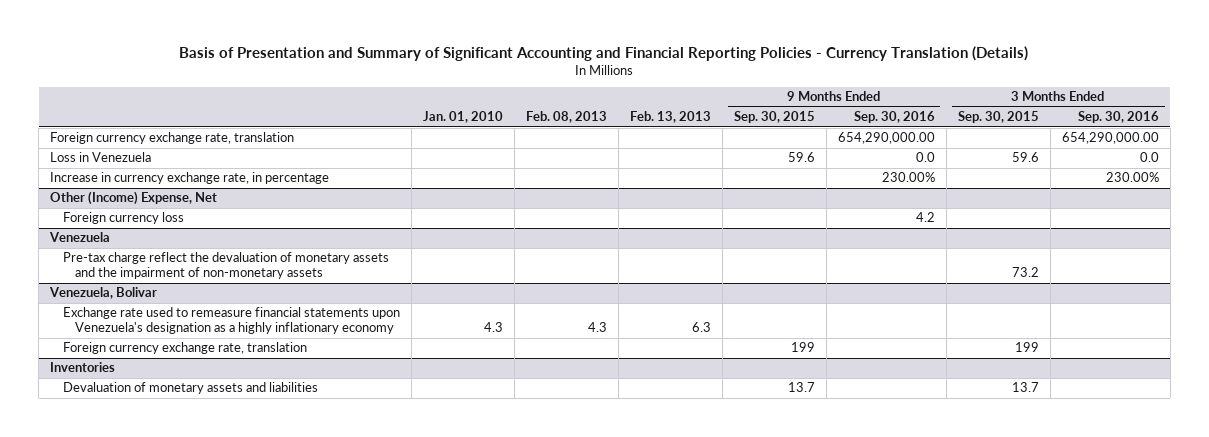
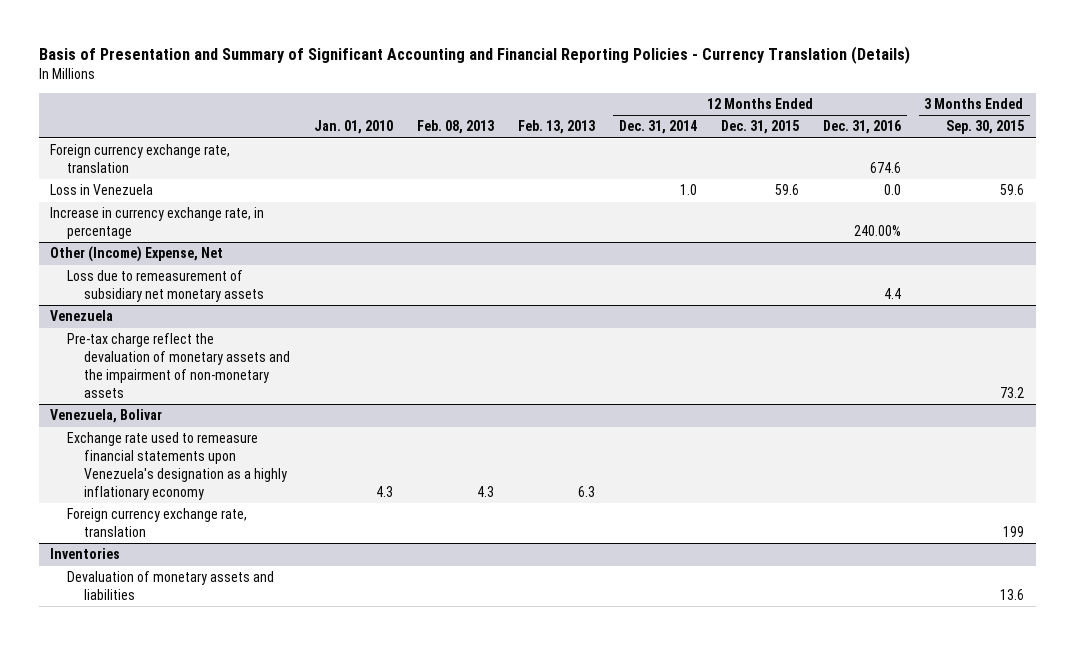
- | Jan. 01, 2010 | Feb. 08, 2013 | Feb. 13, 2013 | 9 Months Ended Sep. 30, 2015 | 9 Months Ended Sep. 30, 2016 | 3 Months Ended Sep. 30, 2015 | 3 Months Ended Sep. 30, 2016
+ | Jan. 01, 2010 | Feb. 08, 2013 | Feb. 13, 2013 | 12 Months Ended Dec. 31, 2014 | 12 Months Ended Dec. 31, 2015 | 12 Months Ended Dec. 31, 2016 | 3 Months Ended Sep. 30, 2015
@ Other (Income) Expense, Net
- Foreign currency loss | | | | | 4.2 | |
+ Loss due to remeasurement of subsidiary net monetary assets | | | | | | 4.4 |
@ Inventories
- Devaluation of monetary assets and liabilities | | | | 13.7 | | 13.7 |
+ Devaluation of monetary assets and liabilities | | | | | | | 13.6

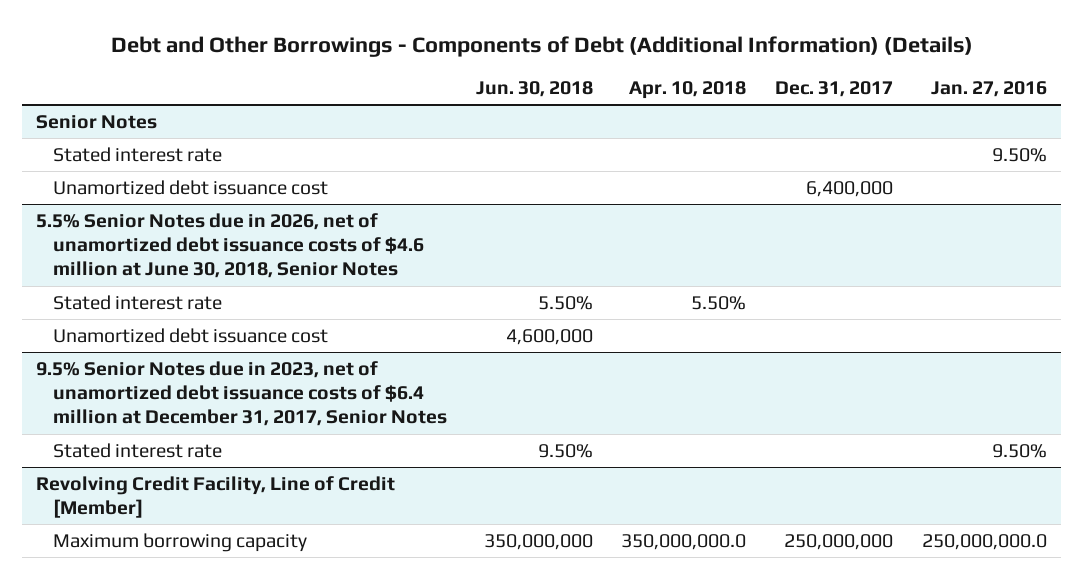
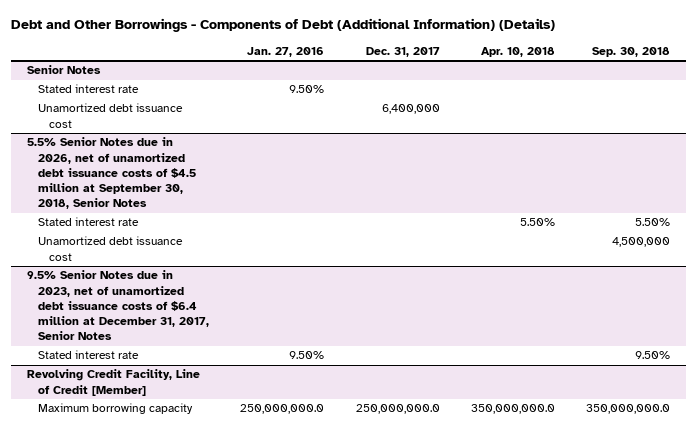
- | Jun. 30, 2018 | Apr. 10, 2018 | Dec. 31, 2017 | Jan. 27, 2016
+ | Jan. 27, 2016 | Dec. 31, 2017 | Apr. 10, 2018 | Sep. 30, 2018
- 5.5% Senior Notes due in 2026, net of unamortized debt issuance costs of $4.6 million at June 30, 2018, Senior Notes
+ 5.5% Senior Notes due in 2026, net of unamortized debt issuance costs of $4.5 million at September 30, 2018, Senior Notes
@ Revolving Credit Facility, Line of Credit [Member]
- Maximum borrowing capacity | 350,000,000 | 350,000,000.0 | 250,000,000 | 250,000,000.0
+ Maximum borrowing capacity | 250,000,000.0 | 250,000,000.0 | 350,000,000.0 | 350,000,000.0

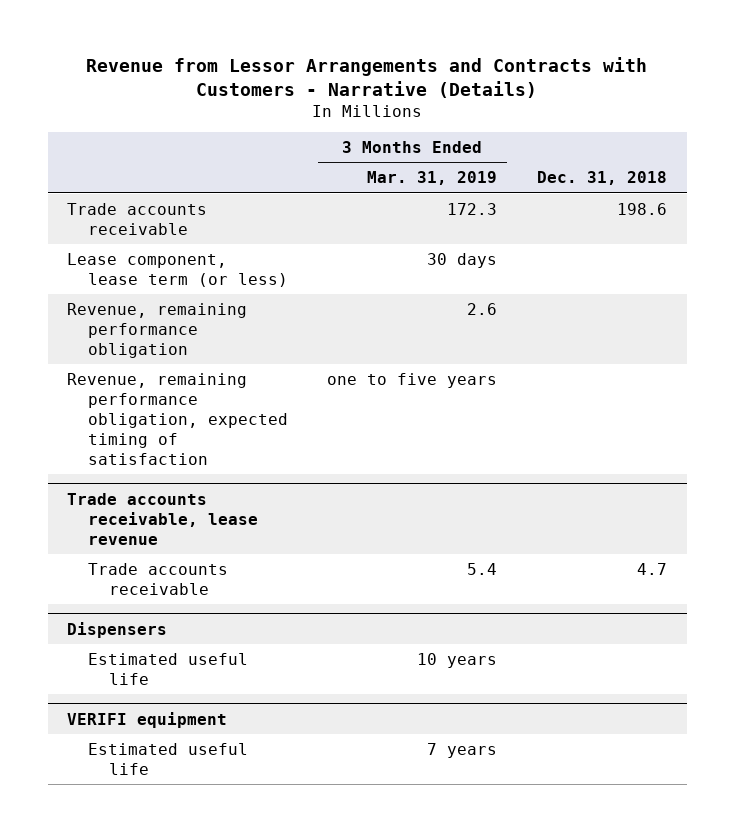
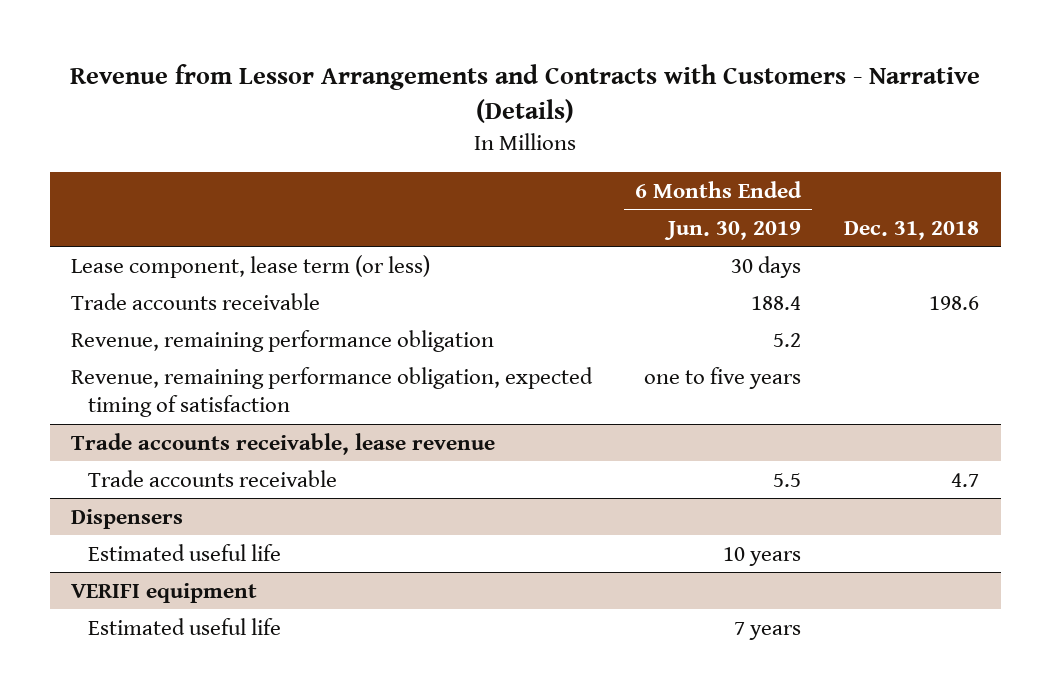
- | 3 Months Ended Mar. 31, 2019 | Dec. 31, 2018
+ | 6 Months Ended Jun. 30, 2019 | Dec. 31, 2018
moved down: Trade accounts receivable | 188.4 | 198.6

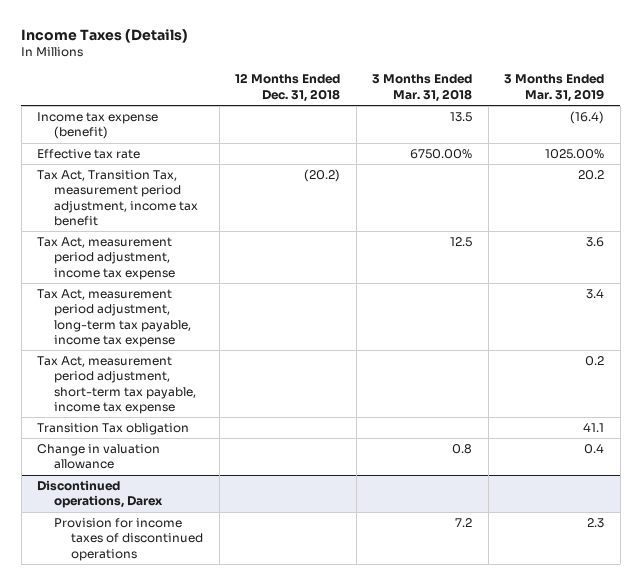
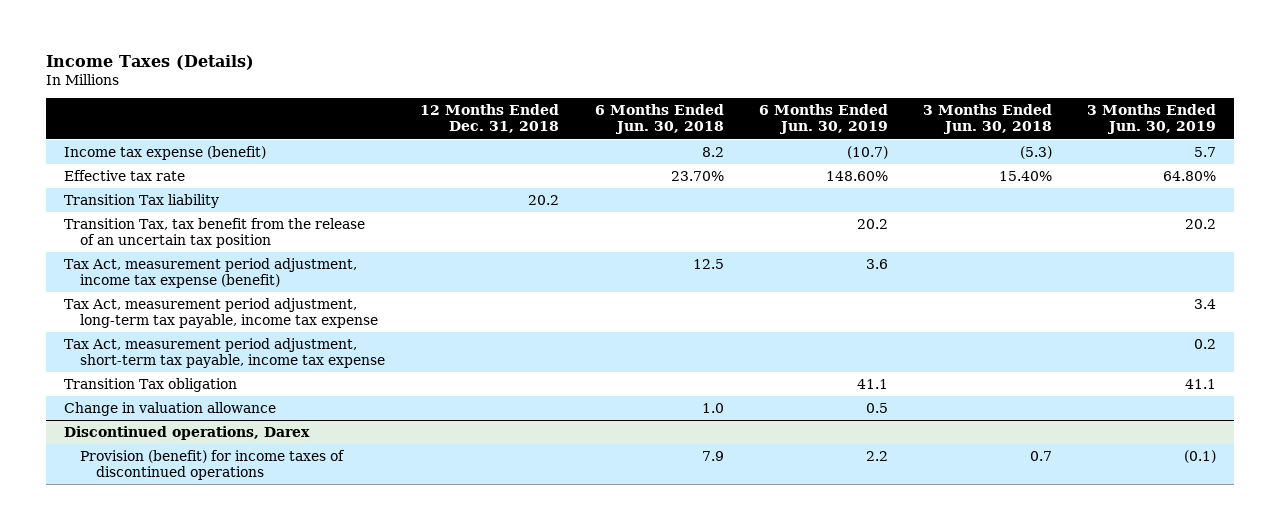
- | 12 Months Ended Dec. 31, 2018 | 3 Months Ended Mar. 31, 2018 | 3 Months Ended Mar. 31, 2019
+ | 12 Months Ended Dec. 31, 2018 | 6 Months Ended Jun. 30, 2018 | 6 Months Ended Jun. 30, 2019 | 3 Months Ended Jun. 30, 2018 | 3 Months Ended Jun. 30, 2019
- Tax Act, Transition Tax, measurement period adjustment, income tax benefit | (20.2) | | 20.2
- Tax Act, measurement period adjustment, income tax expense | | 12.5 | 3.6
+ Transition Tax liability | 20.2 | | | |
+ Transition Tax, tax benefit from the release of an uncertain tax position | | | 20.2 | | 20.2
+ Tax Act, measurement period adjustment, income tax expense (benefit) | | 12.5 | 3.6 | |
@ Discontinued operations, Darex
- Provision for income taxes of discontinued operations | | 7.2 | 2.3
+ Provision (benefit) for income taxes of discontinued operations | | 7.9 | 2.2 | 0.7 | (0.1)

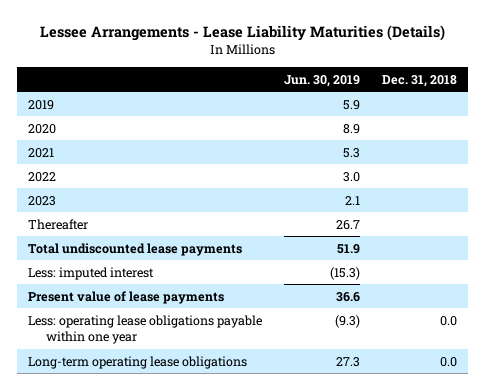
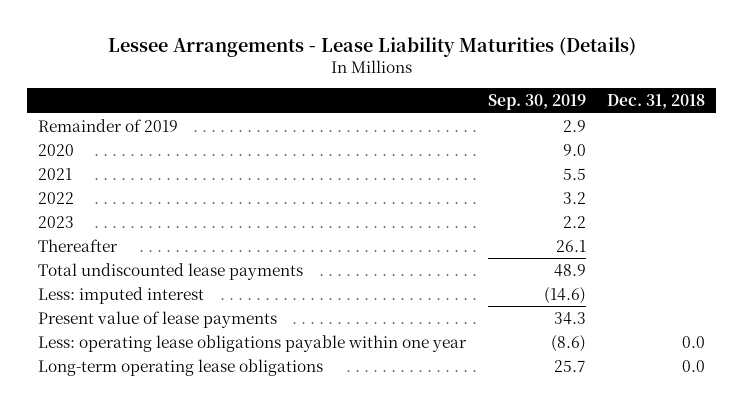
- | Jun. 30, 2019 | Dec. 31, 2018
+ | Sep. 30, 2019 | Dec. 31, 2018
- 2019 | 5.9 |
+ Remainder of 2019 | 2.9 |

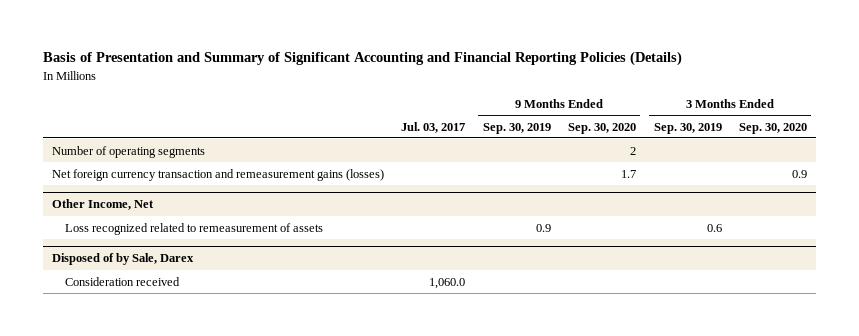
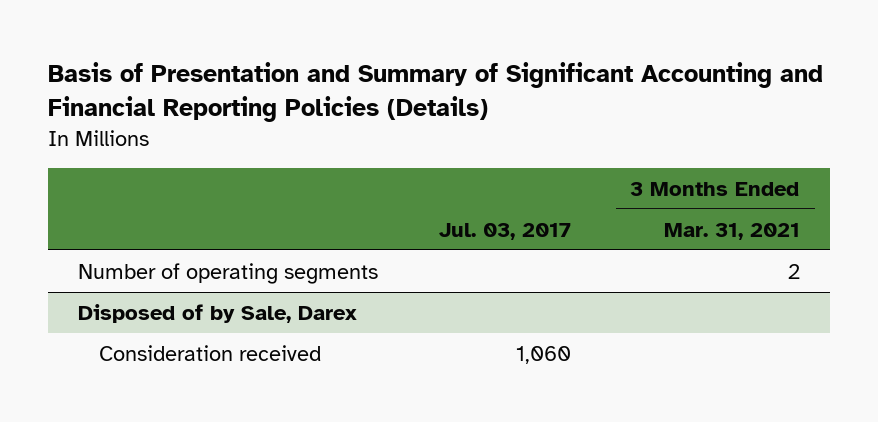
- | Jul. 03, 2017 | 9 Months Ended Sep. 30, 2019 | 9 Months Ended Sep. 30, 2020 | 3 Months Ended Sep. 30, 2019 | 3 Months Ended Sep. 30, 2020
+ | Jul. 03, 2017 | 3 Months Ended Mar. 31, 2021
- Net foreign currency transaction and remeasurement gains (losses) | | | 1.7 | | 0.9
- Other Income, Net
- Loss recognized related to remeasurement of assets | | 0.9 | | 0.6 |
@ Disposed of by Sale, Darex
- Consideration received | 1,060.0 | | | |
+ Consideration received | 1,060 |

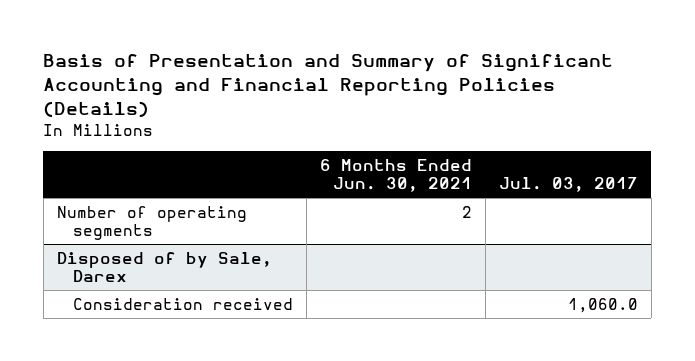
- | Jul. 03, 2017 | 3 Months Ended Mar. 31, 2021
+ | 6 Months Ended Jun. 30, 2021 | Jul. 03, 2017
@ Disposed of by Sale, Darex
- Consideration received | 1,060 |
+ Consideration received | | 1,060.0

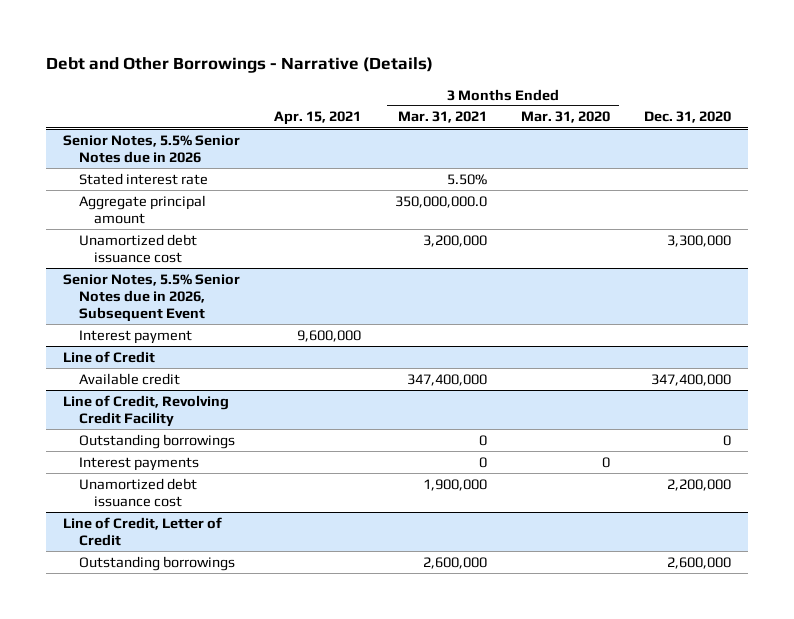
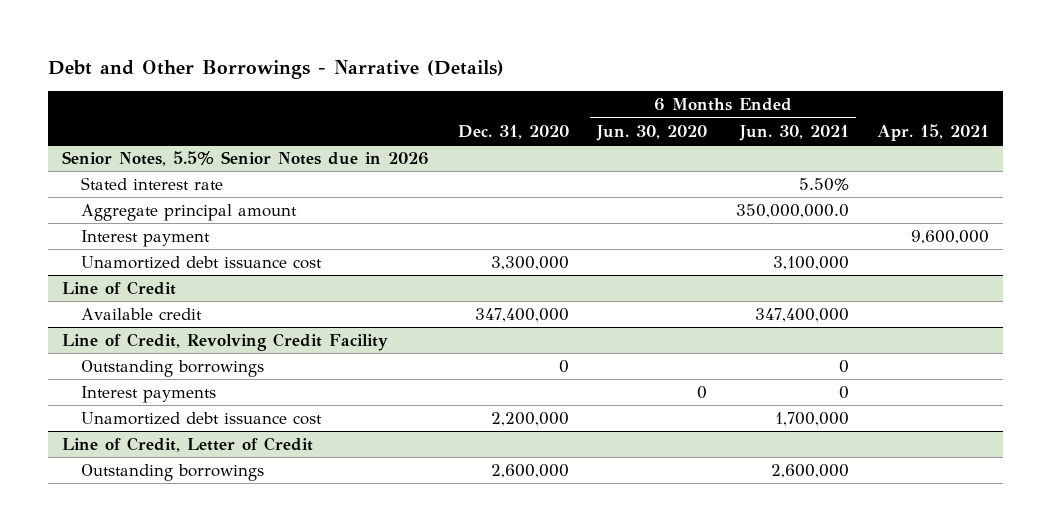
- | Apr. 15, 2021 | 3 Months Ended Mar. 31, 2021 | 3 Months Ended Mar. 31, 2020 | Dec. 31, 2020
+ | Dec. 31, 2020 | 6 Months Ended Jun. 30, 2020 | 6 Months Ended Jun. 30, 2021 | Apr. 15, 2021
@ Senior Notes, 5.5% Senior Notes due in 2026
+ Interest payment | | | | 9,600,000
- Senior Notes, 5.5% Senior Notes due in 2026, Subsequent Event
- Interest payment | 9,600,000 | | |

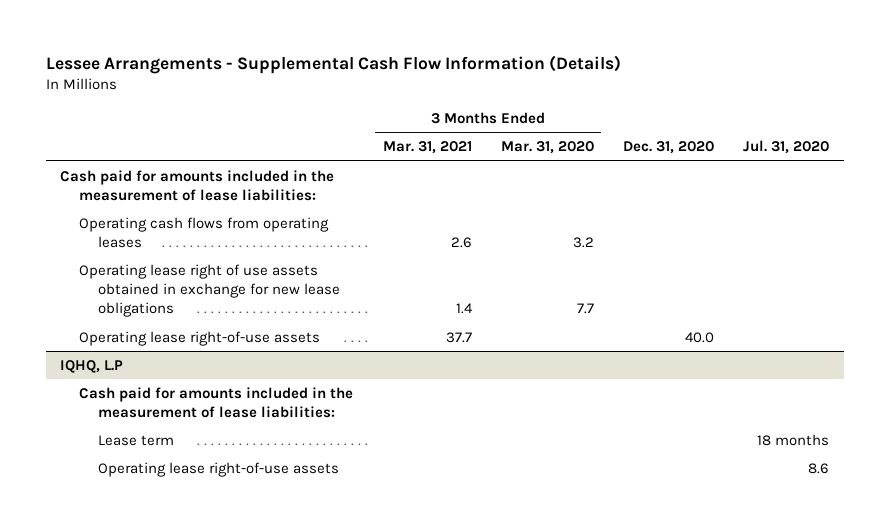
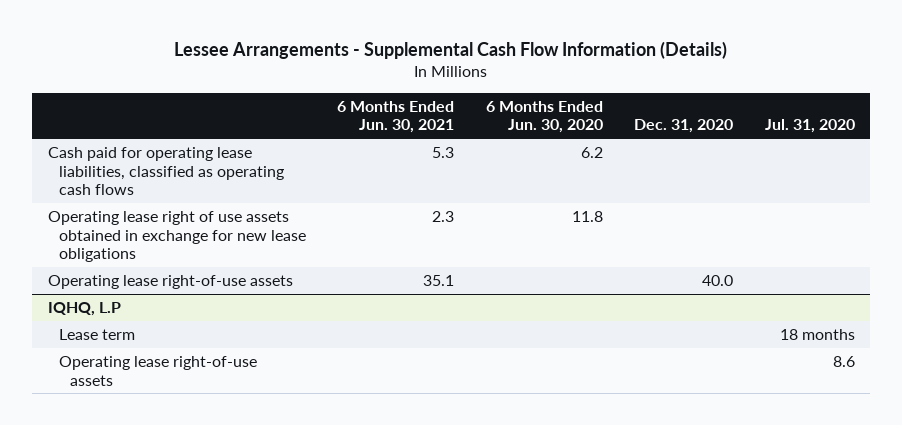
- | 3 Months Ended Mar. 31, 2021 | 3 Months Ended Mar. 31, 2020 | Dec. 31, 2020 | Jul. 31, 2020
+ | 6 Months Ended Jun. 30, 2021 | 6 Months Ended Jun. 30, 2020 | Dec. 31, 2020 | Jul. 31, 2020
- Cash paid for amounts included in the measurement of lease liabilities:
- Operating cash flows from operating leases | 2.6 | 3.2 | |
+ Cash paid for operating lease liabilities, classified as operating cash flows | 5.3 | 6.2 | |
@ IQHQ, L.P
- Cash paid for amounts included in the measurement of lease liabilities:

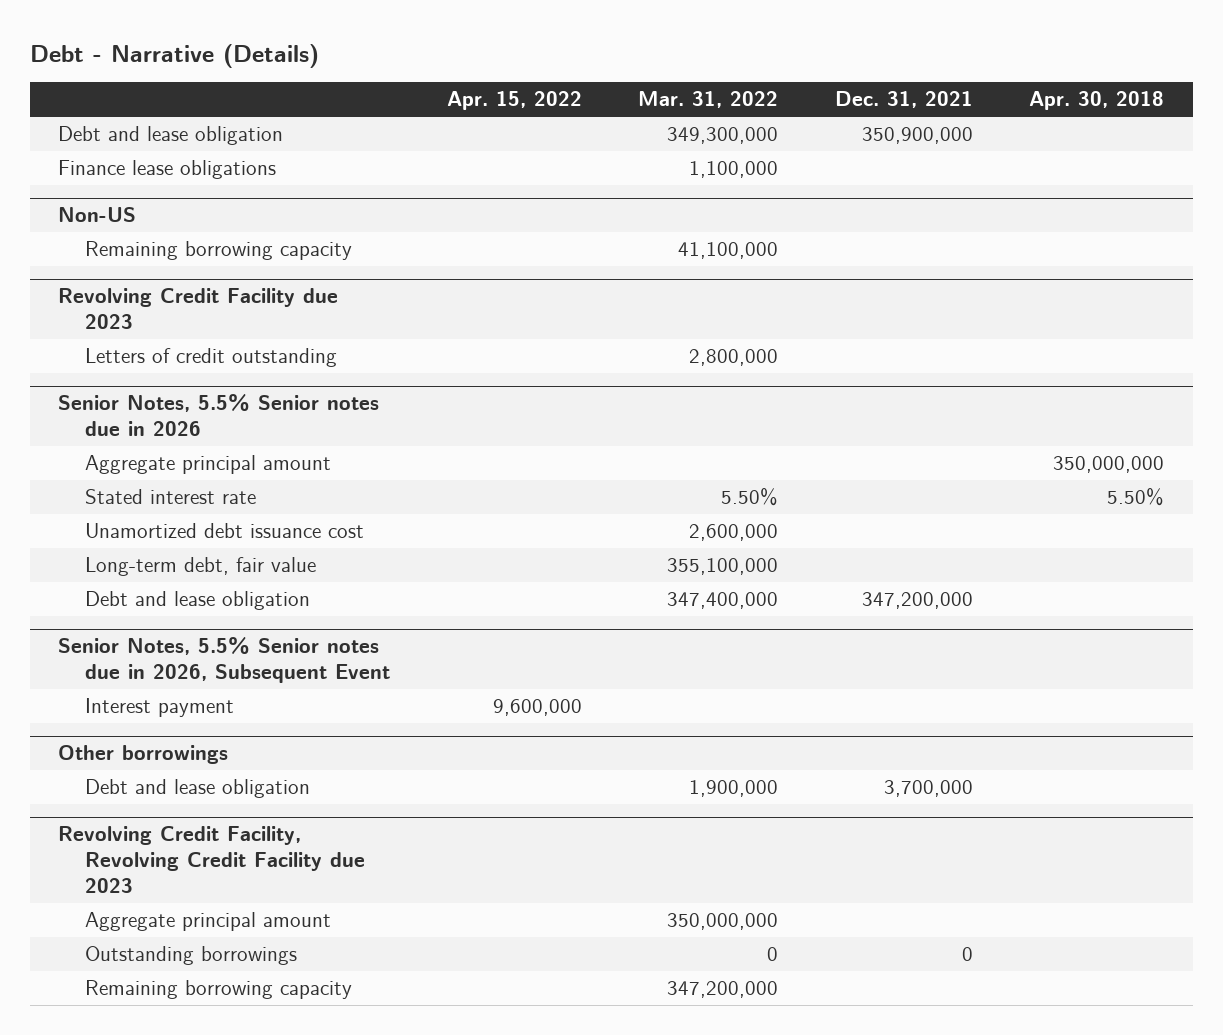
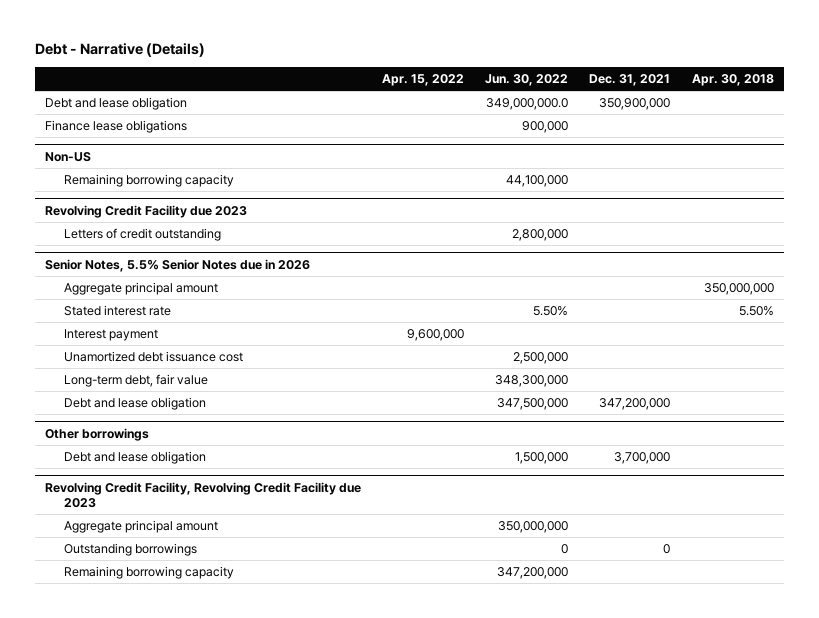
- | Apr. 15, 2022 | Mar. 31, 2022 | Dec. 31, 2021 | Apr. 30, 2018
+ | Apr. 15, 2022 | Jun. 30, 2022 | Dec. 31, 2021 | Apr. 30, 2018
- Senior Notes, 5.5% Senior notes due in 2026
+ Senior Notes, 5.5% Senior Notes due in 2026
+ Interest payment | 9,600,000 | | |
- Senior Notes, 5.5% Senior notes due in 2026, Subsequent Event
- Interest payment | 9,600,000 | | |

